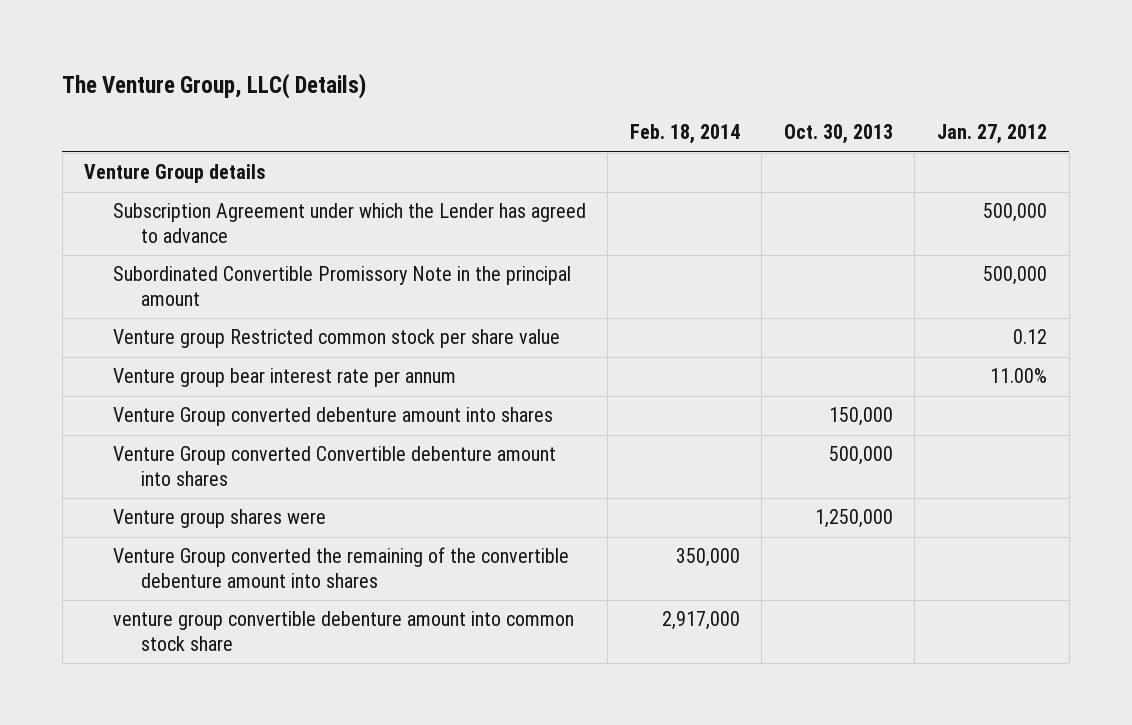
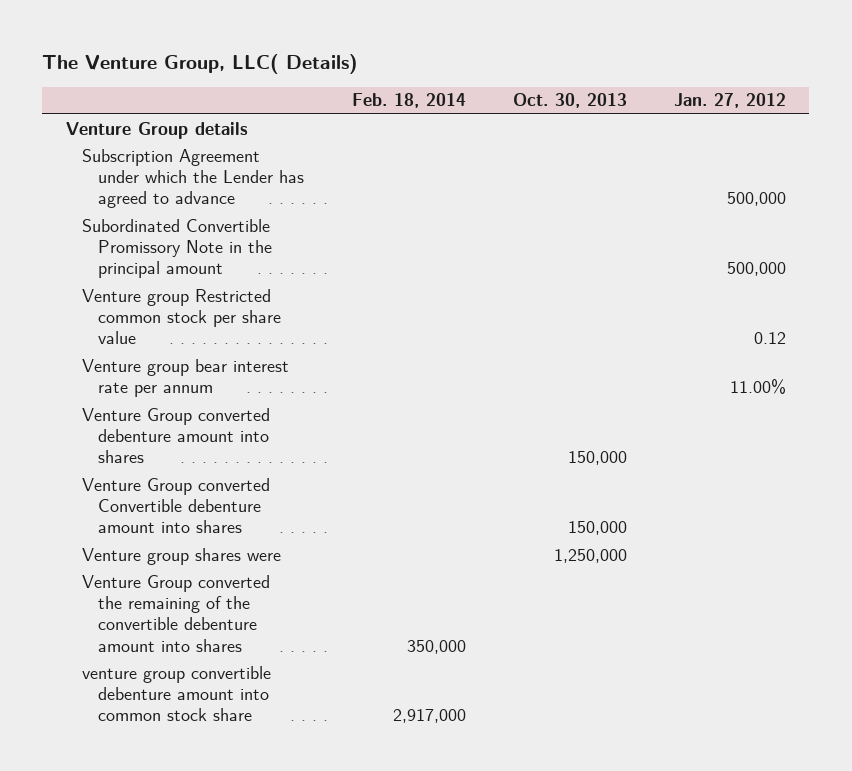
- Venture Group converted Convertible debenture amount into shares | | 500,000 |
+ Venture Group converted Convertible debenture amount into shares | | 150,000 |

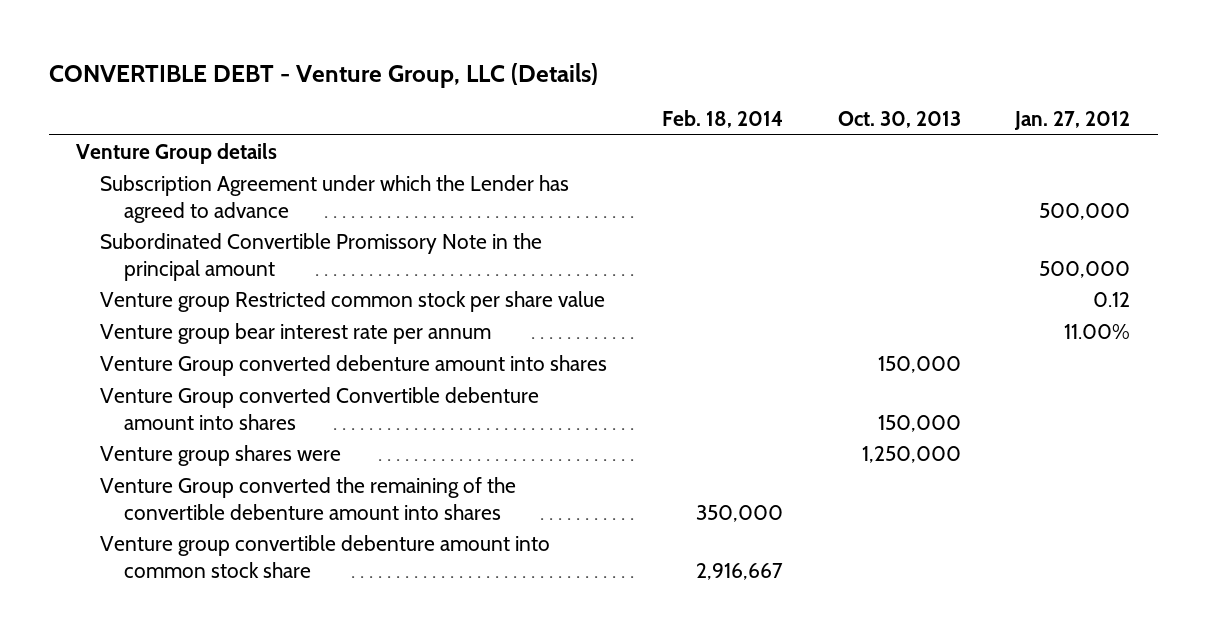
- The Venture Group, LLC( Details)
+ CONVERTIBLE DEBT - Venture Group, LLC (Details)
- venture group convertible debenture amount into common stock share | 2,917,000 | |
+ Venture group convertible debenture amount into common stock share | 2,916,667 | |

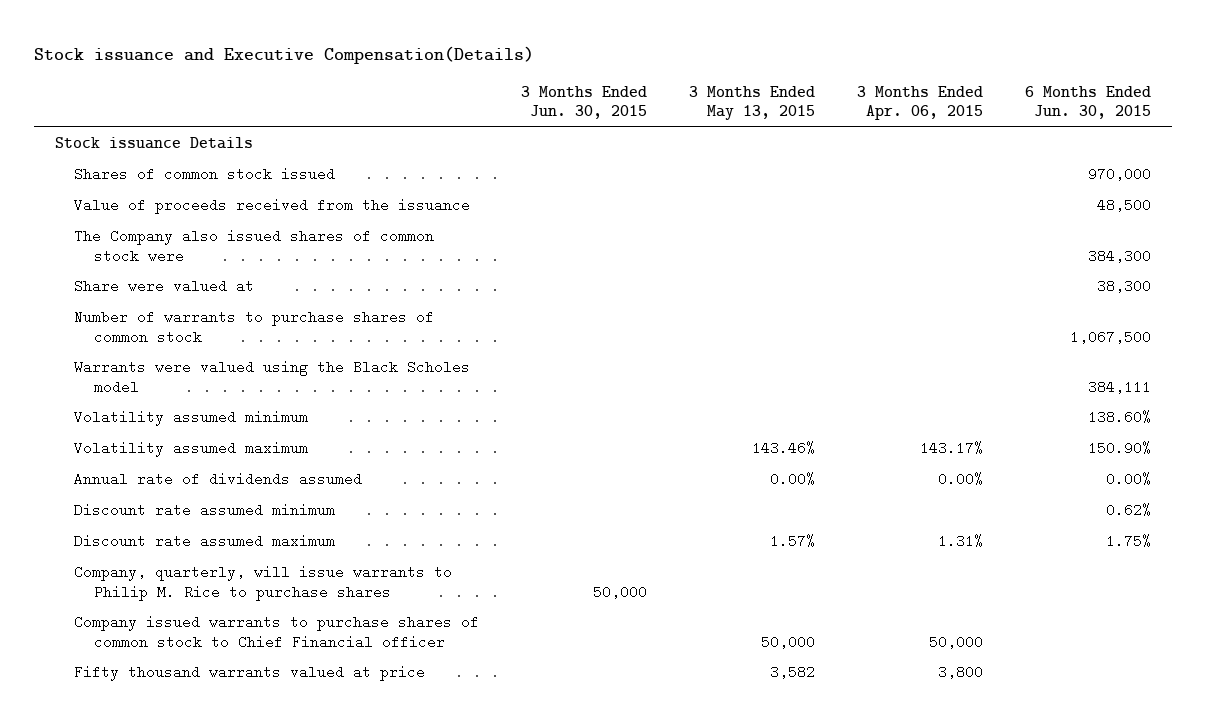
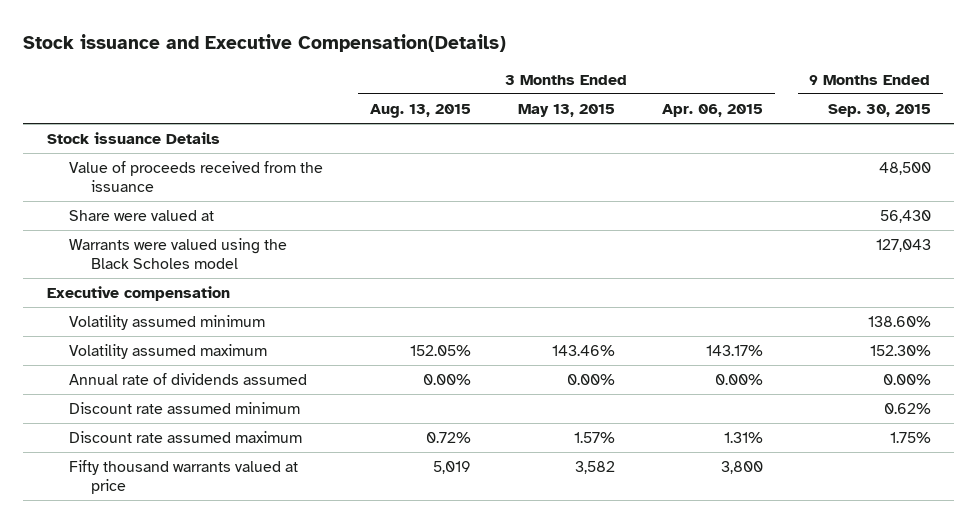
- | 3 Months Ended Jun. 30, 2015 | 3 Months Ended May 13, 2015 | 3 Months Ended Apr. 06, 2015 | 6 Months Ended Jun. 30, 2015
+ | 3 Months Ended Aug. 13, 2015 | 3 Months Ended May 13, 2015 | 3 Months Ended Apr. 06, 2015 | 9 Months Ended Sep. 30, 2015
- Shares of common stock issued | | | | 970,000
- The Company also issued shares of common stock were | | | | 384,300
- Number of warrants to purchase shares of common stock | | | | 1,067,500
+ Executive compensation
- Company, quarterly, will issue warrants to Philip M. Rice to purchase shares | 50,000 | | |
- Company issued warrants to purchase shares of common stock to Chief Financial officer | | 50,000 | 50,000 |

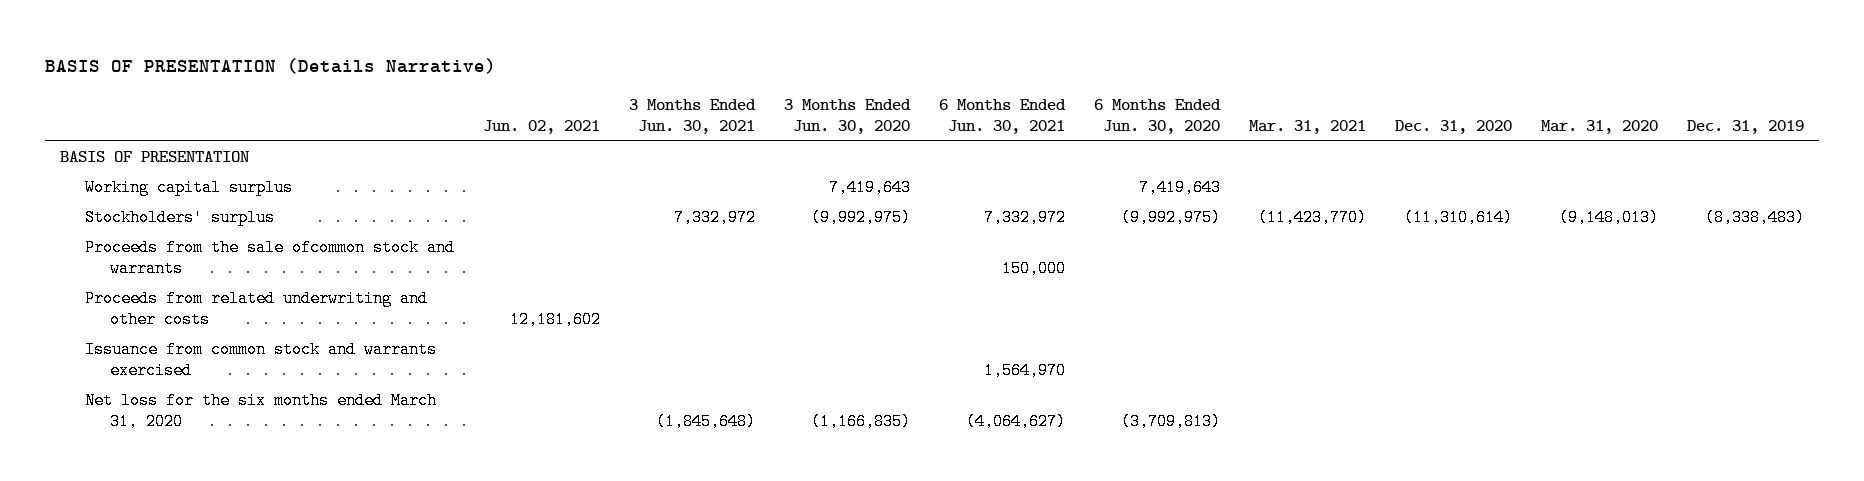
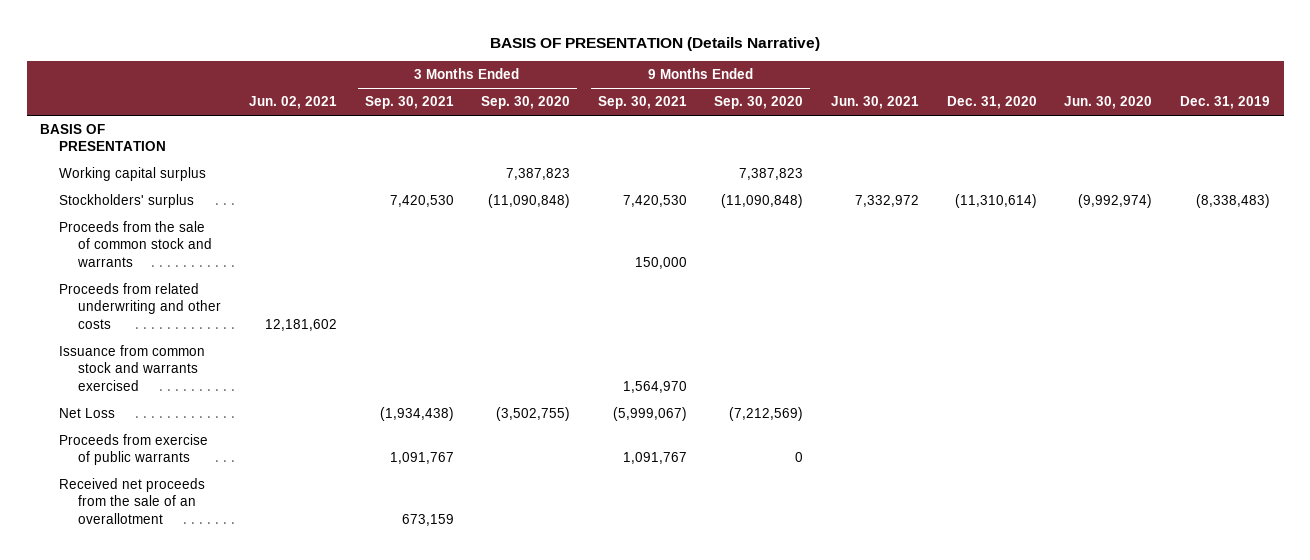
- | Jun. 02, 2021 | 3 Months Ended Jun. 30, 2021 | 3 Months Ended Jun. 30, 2020 | 6 Months Ended Jun. 30, 2021 | 6 Months Ended Jun. 30, 2020 | Mar. 31, 2021 | Dec. 31, 2020 | Mar. 31, 2020 | Dec. 31, 2019
+ | Jun. 02, 2021 | 3 Months Ended Sep. 30, 2021 | 3 Months Ended Sep. 30, 2020 | 9 Months Ended Sep. 30, 2021 | 9 Months Ended Sep. 30, 2020 | Jun. 30, 2021 | Dec. 31, 2020 | Jun. 30, 2020 | Dec. 31, 2019
- Proceeds from the sale ofcommon stock and warrants | | | | 150,000 | | | | |
+ Proceeds from the sale of common stock and warrants | | | | 150,000 | | | | |
- Net loss for the six months ended March 31, 2020 | | (1,845,648) | (1,166,835) | (4,064,627) | (3,709,813) | | | |
+ Net Loss | | (1,934,438) | (3,502,755) | (5,999,067) | (7,212,569) | | | |
+ Proceeds from exercise of public warrants | | 1,091,767 | | 1,091,767 | 0 | | | |
+ Received net proceeds from the sale of an overallotment | | 673,159 | | | | | | |

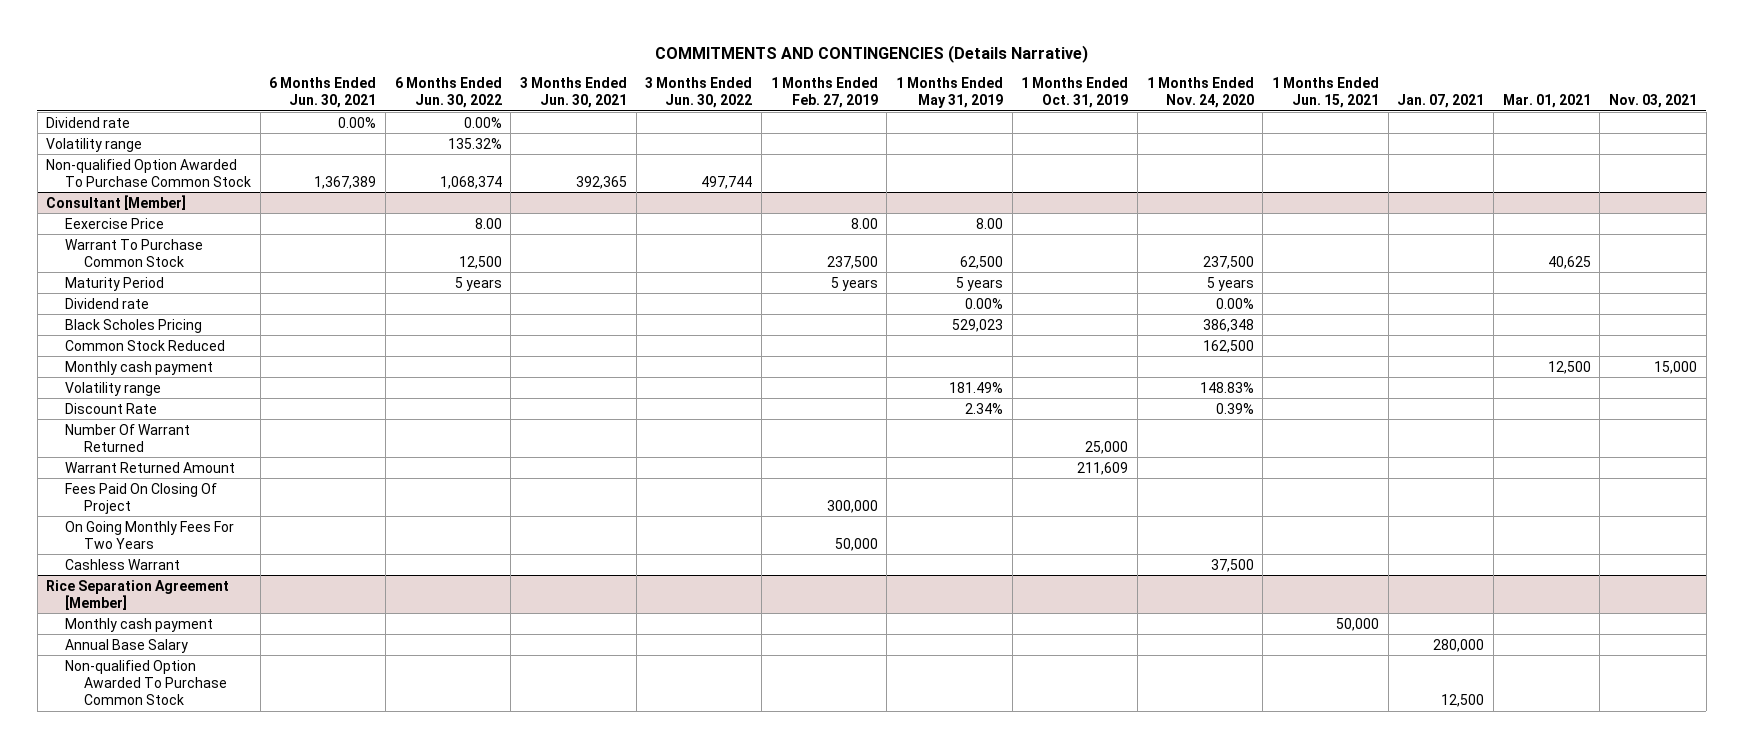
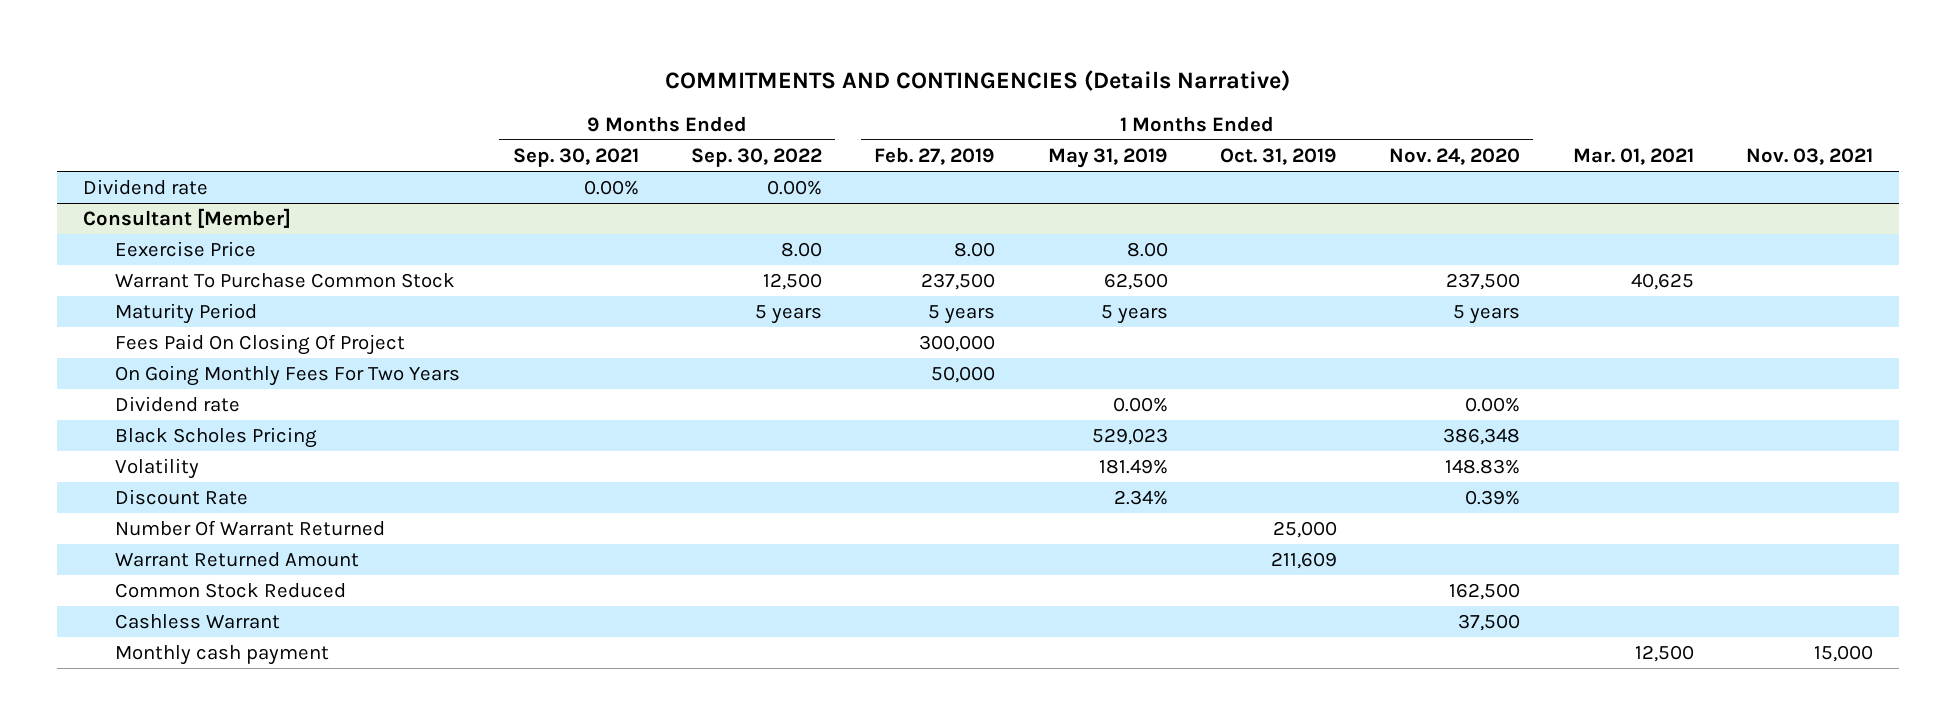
- | 6 Months Ended Jun. 30, 2021 | 6 Months Ended Jun. 30, 2022 | 3 Months Ended Jun. 30, 2021 | 3 Months Ended Jun. 30, 2022 | 1 Months Ended Feb. 27, 2019 | 1 Months Ended May 31, 2019 | 1 Months Ended Oct. 31, 2019 | 1 Months Ended Nov. 24, 2020 | 1 Months Ended Jun. 15, 2021 | Jan. 07, 2021 | Mar. 01, 2021 | Nov. 03, 2021
+ | 9 Months Ended Sep. 30, 2021 | 9 Months Ended Sep. 30, 2022 | 1 Months Ended Feb. 27, 2019 | 1 Months Ended May 31, 2019 | 1 Months Ended Oct. 31, 2019 | 1 Months Ended Nov. 24, 2020 | Mar. 01, 2021 | Nov. 03, 2021
- Volatility range | | 135.32% | | | | | | | | | |
- Non-qualified Option Awarded To Purchase Common Stock | 1,367,389 | 1,068,374 | 392,365 | 497,744 | | | | | | | |
@ Consultant [Member]
moved up: Fees Paid On Closing Of Project | | | 300,000 | | | | |
moved up: On Going Monthly Fees For Two Years | | | 50,000 | | | | |
- Volatility range | | | | | | 181.49% | | 148.83% | | | |
+ Volatility | | | | 181.49% | | 148.83% | |
moved down: Common Stock Reduced | | | | | | 162,500 | |
- Rice Separation Agreement [Member]
- Monthly cash payment | | | | | | | | | 50,000 | | |
- Annual Base Salary | | | | | | | | | | 280,000 | |
- Non-qualified Option Awarded To Purchase Common Stock | | | | | | | | | | 12,500 | |
@ Consultant [Member]
moved down: Monthly cash payment | | | | | | | 12,500 | 15,000

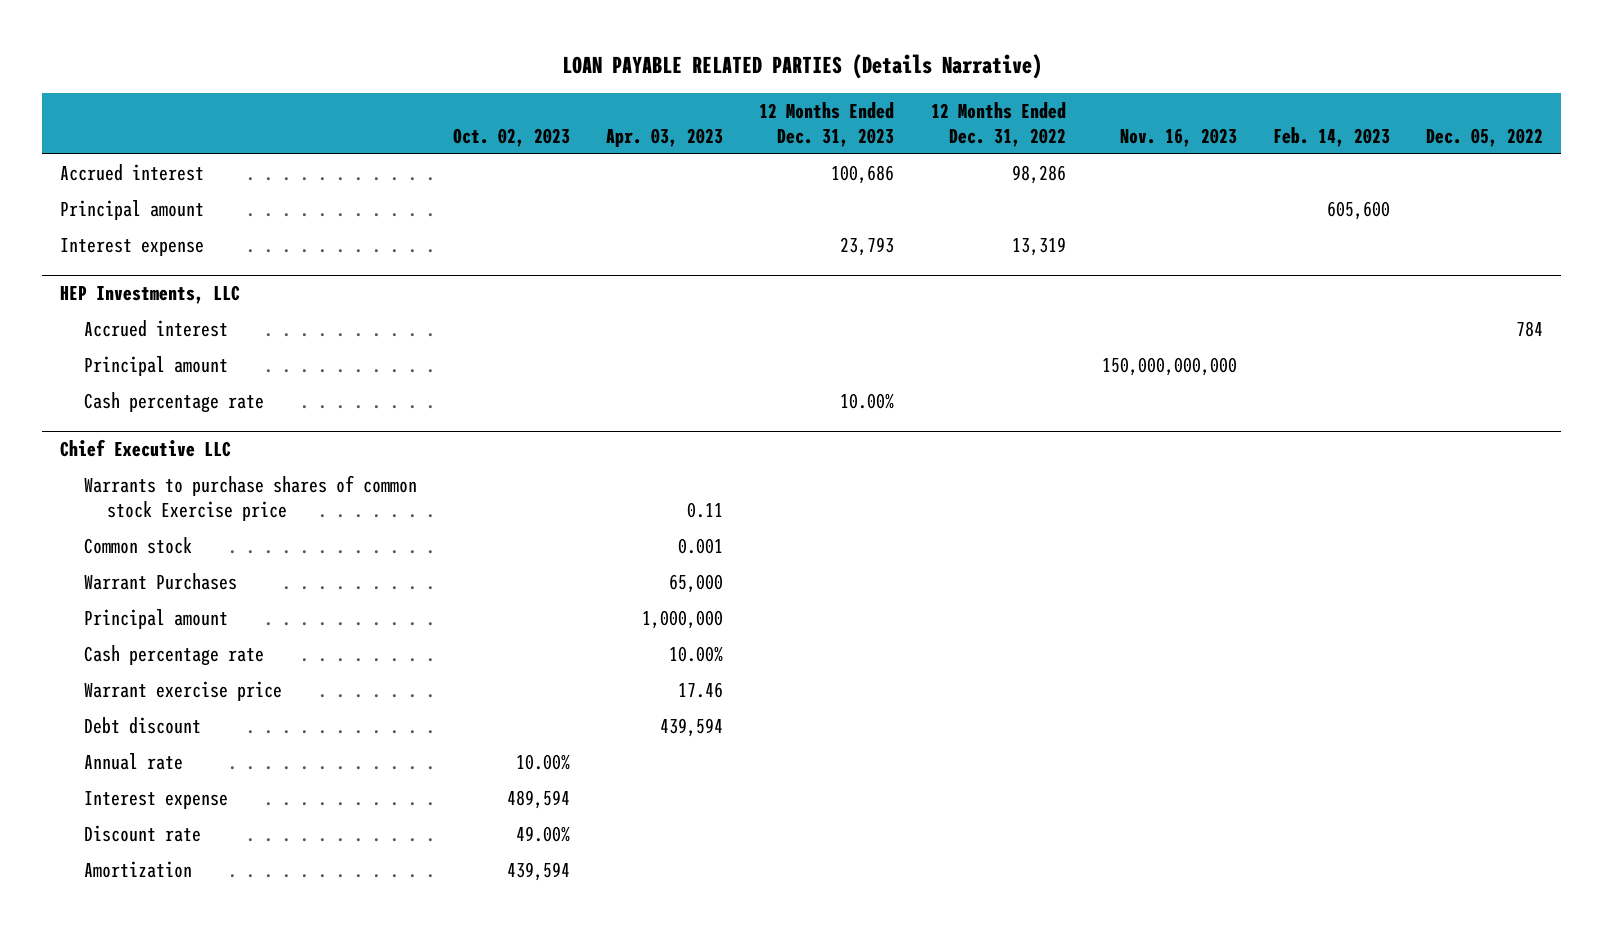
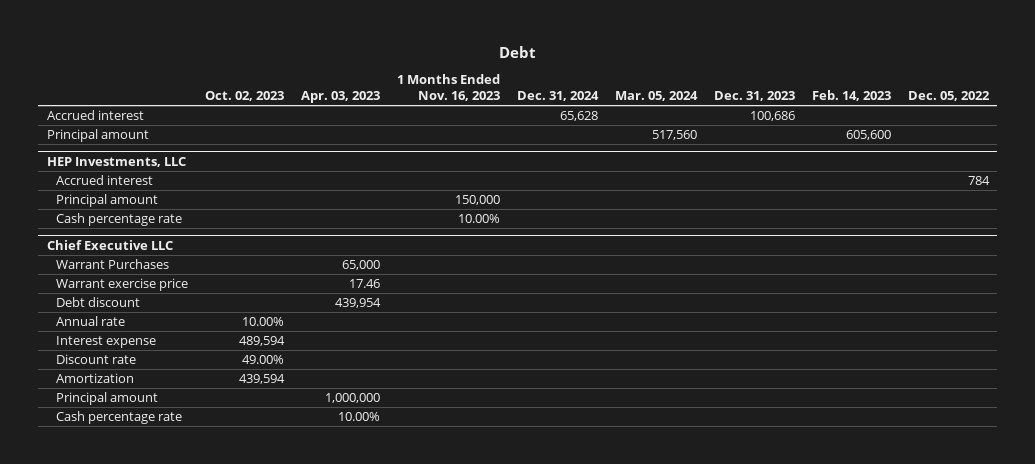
- LOAN PAYABLE RELATED PARTIES (Details Narrative)
+ Debt
- | Oct. 02, 2023 | Apr. 03, 2023 | 12 Months Ended Dec. 31, 2023 | 12 Months Ended Dec. 31, 2022 | Nov. 16, 2023 | Feb. 14, 2023 | Dec. 05, 2022
+ | Oct. 02, 2023 | Apr. 03, 2023 | 1 Months Ended Nov. 16, 2023 | Dec. 31, 2024 | Mar. 05, 2024 | Dec. 31, 2023 | Feb. 14, 2023 | Dec. 05, 2022
- Interest expense | | | 23,793 | 13,319 | | |
@ Chief Executive LLC
- Warrants to purchase shares of common stock Exercise price | | 0.11 | | | | |
- Common stock | | 0.001 | | | | |
- Debt discount | | 439,594 | | | | |
+ Debt discount | | 439,954 | | | | | |
moved down: Principal amount | | 1,000,000 | | | | | |
moved down: Cash percentage rate | | 10.00% | | | | | |

